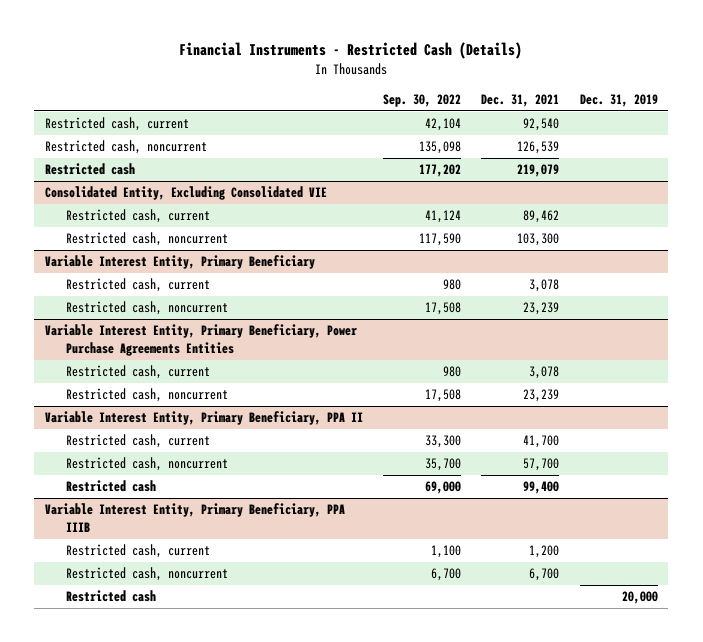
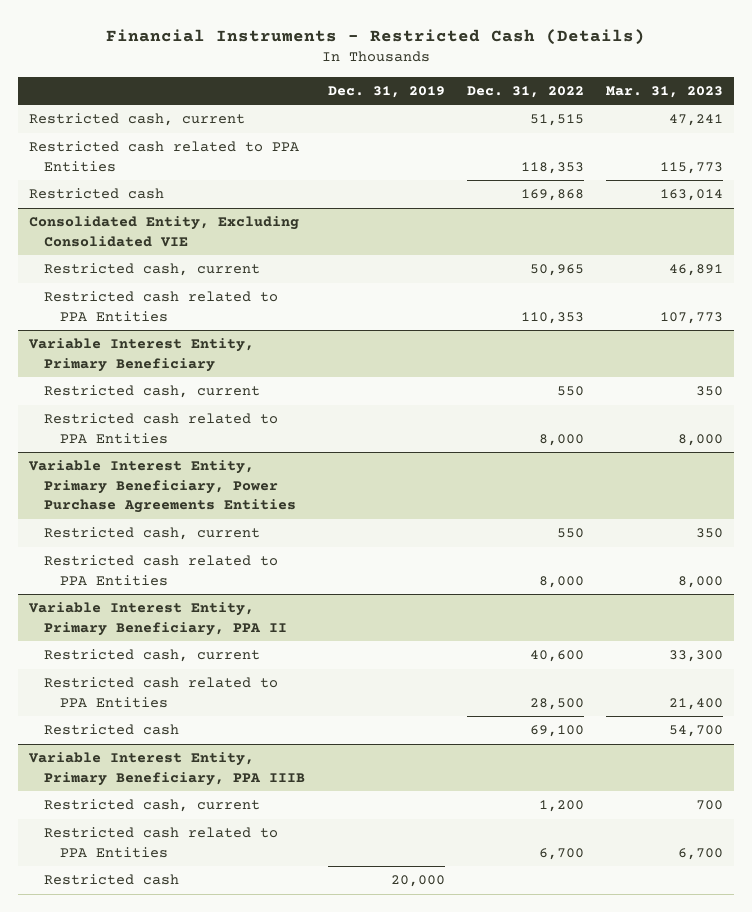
- | Sep. 30, 2022 | Dec. 31, 2021 | Dec. 31, 2019
+ | Dec. 31, 2019 | Dec. 31, 2022 | Mar. 31, 2023
- Restricted cash, noncurrent | 135,098 | 126,539 |
+ Restricted cash related to PPA Entities | | 118,353 | 115,773
@ Consolidated Entity, Excluding Consolidated VIE
- Restricted cash, noncurrent | 117,590 | 103,300 |
+ Restricted cash related to PPA Entities | | 110,353 | 107,773
@ Variable Interest Entity, Primary Beneficiary
- Restricted cash, noncurrent | 17,508 | 23,239 |
+ Restricted cash related to PPA Entities | | 8,000 | 8,000
@ Variable Interest Entity, Primary Beneficiary, Power Purchase Agreements Entities
- Restricted cash, noncurrent | 17,508 | 23,239 |
+ Restricted cash related to PPA Entities | | 8,000 | 8,000
@ Variable Interest Entity, Primary Beneficiary, PPA II
- Restricted cash, noncurrent | 35,700 | 57,700 |
+ Restricted cash related to PPA Entities | | 28,500 | 21,400
@ Variable Interest Entity, Primary Beneficiary, PPA IIIB
- Restricted cash, noncurrent | 6,700 | 6,700 |
+ Restricted cash related to PPA Entities | | 6,700 | 6,700

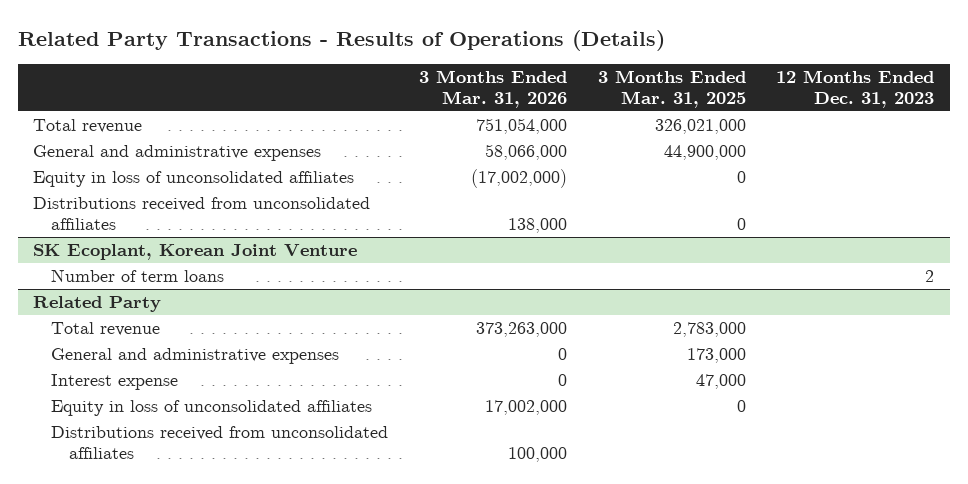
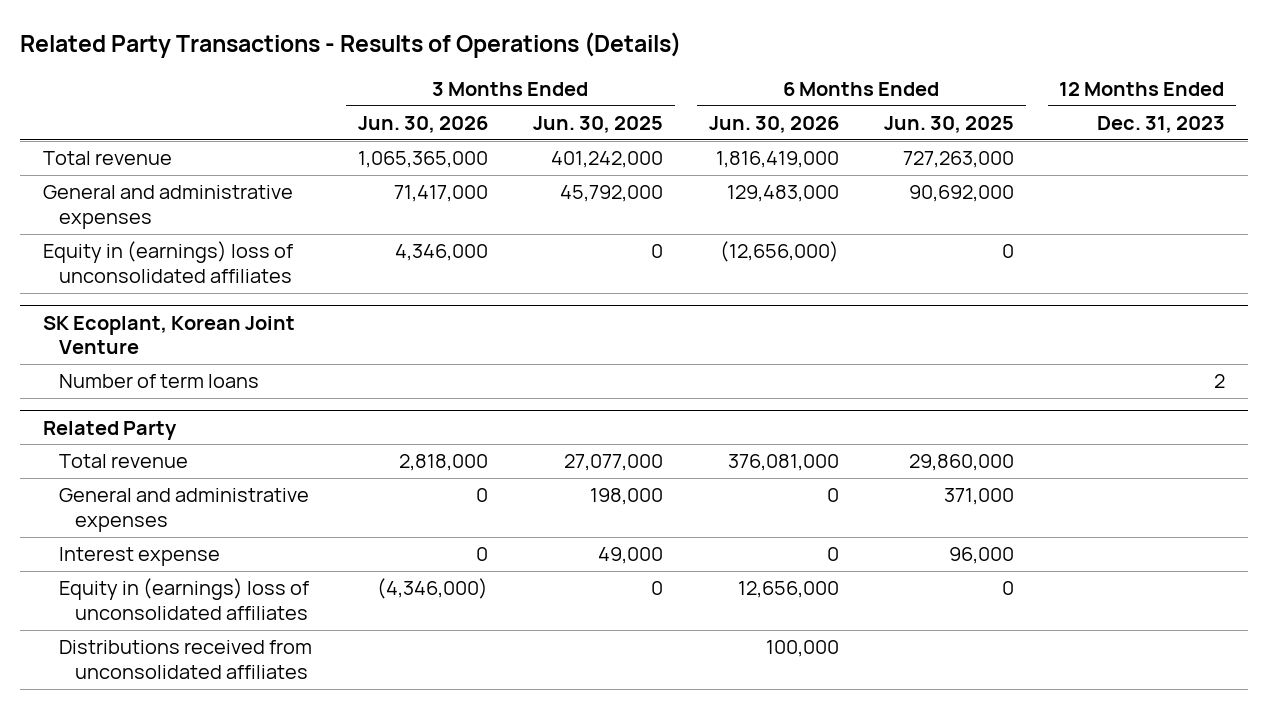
- | 3 Months Ended Mar. 31, 2026 | 3 Months Ended Mar. 31, 2025 | 12 Months Ended Dec. 31, 2023
+ | 3 Months Ended Jun. 30, 2026 | 3 Months Ended Jun. 30, 2025 | 6 Months Ended Jun. 30, 2026 | 6 Months Ended Jun. 30, 2025 | 12 Months Ended Dec. 31, 2023
- Equity in loss of unconsolidated affiliates | (17,002,000) | 0 |
- Distributions received from unconsolidated affiliates | 138,000 | 0 |
+ Equity in (earnings) loss of unconsolidated affiliates | 4,346,000 | 0 | (12,656,000) | 0 |
@ Related Party
- Equity in loss of unconsolidated affiliates | 17,002,000 | 0 |
+ Equity in (earnings) loss of unconsolidated affiliates | (4,346,000) | 0 | 12,656,000 | 0 |

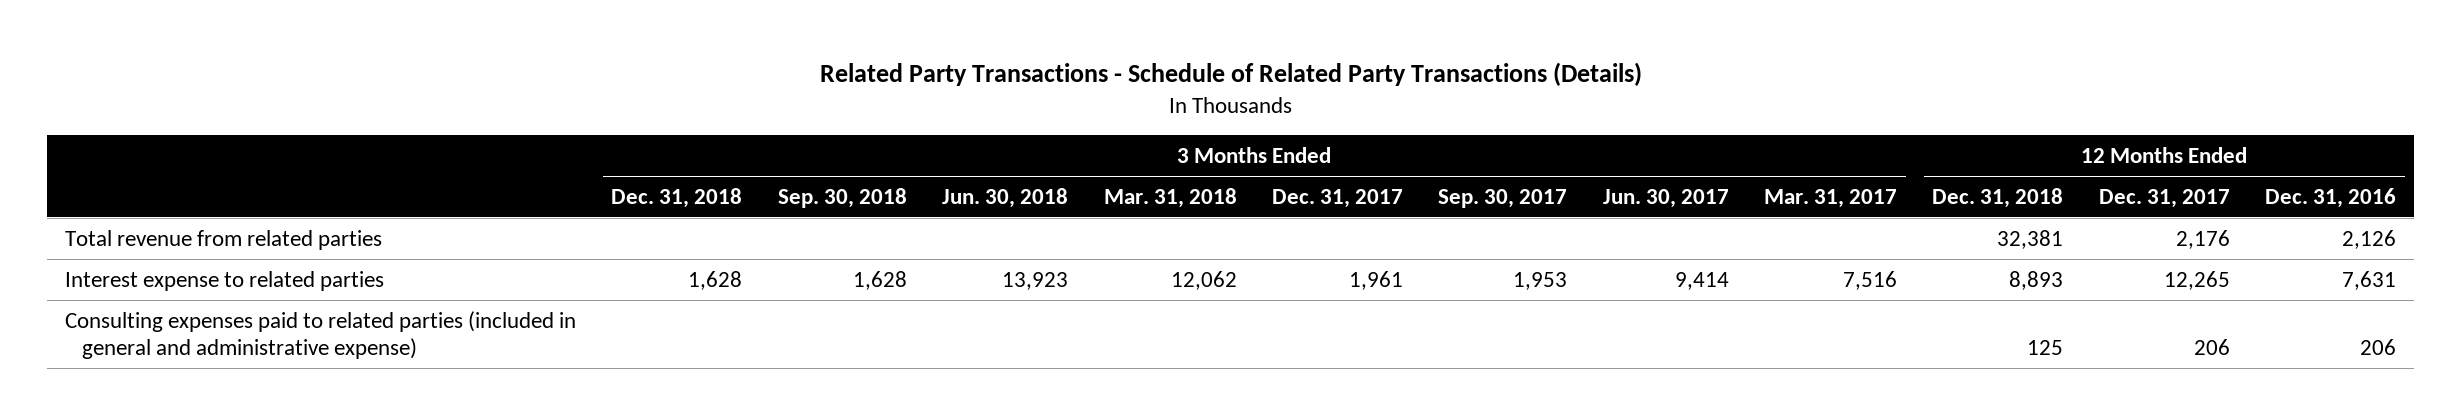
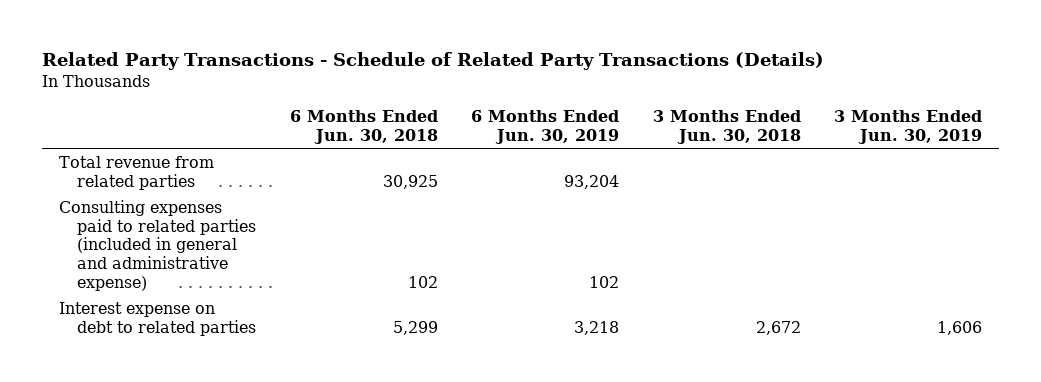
- | 3 Months Ended Dec. 31, 2018 | 3 Months Ended Sep. 30, 2018 | 3 Months Ended Jun. 30, 2018 | 3 Months Ended Mar. 31, 2018 | 3 Months Ended Dec. 31, 2017 | 3 Months Ended Sep. 30, 2017 | 3 Months Ended Jun. 30, 2017 | 3 Months Ended Mar. 31, 2017 | 12 Months Ended Dec. 31, 2018 | 12 Months Ended Dec. 31, 2017 | 12 Months Ended Dec. 31, 2016
+ | 6 Months Ended Jun. 30, 2018 | 6 Months Ended Jun. 30, 2019 | 3 Months Ended Jun. 30, 2018 | 3 Months Ended Jun. 30, 2019
- Interest expense to related parties | 1,628 | 1,628 | 13,923 | 12,062 | 1,961 | 1,953 | 9,414 | 7,516 | 8,893 | 12,265 | 7,631
+ Interest expense on debt to related parties | 5,299 | 3,218 | 2,672 | 1,606

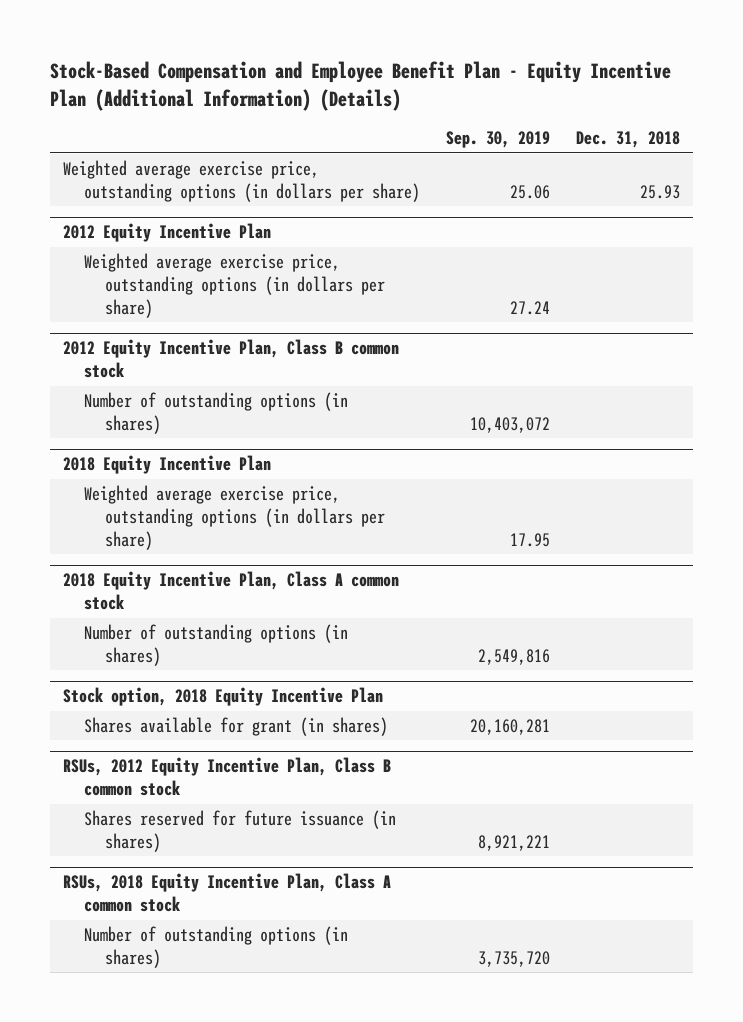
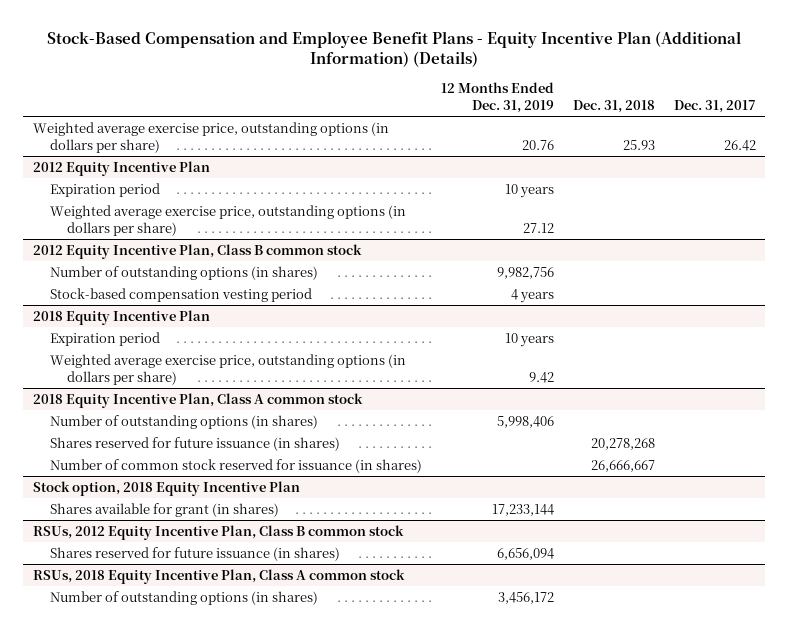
- Stock-Based Compensation and Employee Benefit Plan - Equity Incentive Plan (Additional Information) (Details)
+ Stock-Based Compensation and Employee Benefit Plans - Equity Incentive Plan (Additional Information) (Details)
- | Sep. 30, 2019 | Dec. 31, 2018
+ | 12 Months Ended Dec. 31, 2019 | Dec. 31, 2018 | Dec. 31, 2017
@ 2012 Equity Incentive Plan
+ Expiration period | 10 years | |
@ 2012 Equity Incentive Plan, Class B common stock
+ Stock-based compensation vesting period | 4 years | |
@ 2018 Equity Incentive Plan
+ Expiration period | 10 years | |
@ 2018 Equity Incentive Plan, Class A common stock
+ Shares reserved for future issuance (in shares) | | 20,278,268 |
+ Number of common stock reserved for issuance (in shares) | | 26,666,667 |

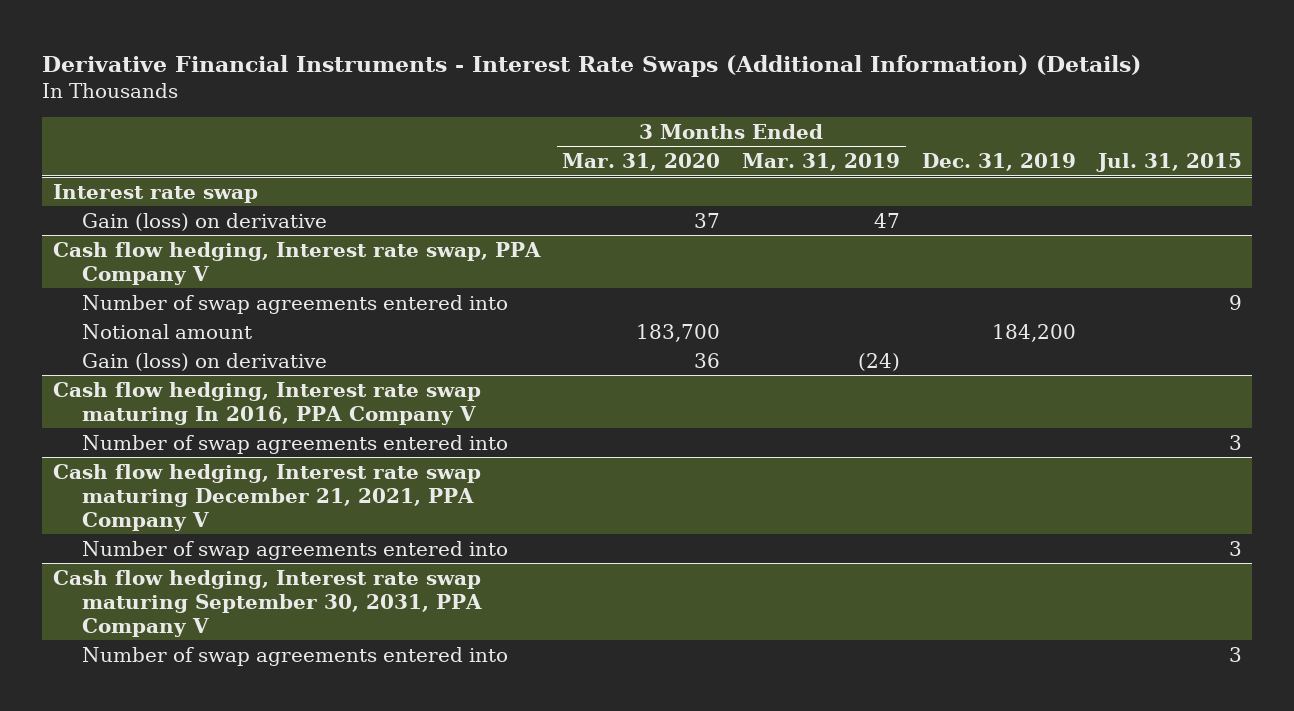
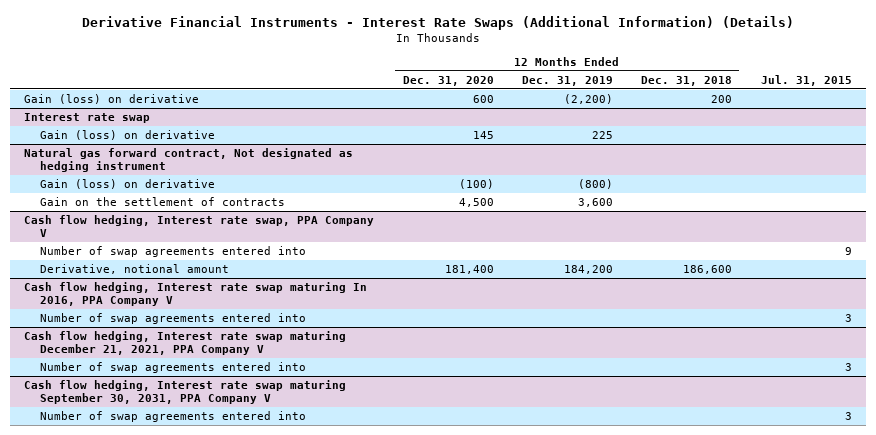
- | 3 Months Ended Mar. 31, 2020 | 3 Months Ended Mar. 31, 2019 | Dec. 31, 2019 | Jul. 31, 2015
+ | 12 Months Ended Dec. 31, 2020 | 12 Months Ended Dec. 31, 2019 | 12 Months Ended Dec. 31, 2018 | Jul. 31, 2015
+ Gain (loss) on derivative | 600 | (2,200) | 200 |
+ Natural gas forward contract, Not designated as hedging instrument
+ Gain (loss) on derivative | (100) | (800) | |
+ Gain on the settlement of contracts | 4,500 | 3,600 | |
@ Cash flow hedging, Interest rate swap, PPA Company V
- Notional amount | 183,700 | | 184,200 |
- Gain (loss) on derivative | 36 | (24) | |
+ Derivative, notional amount | 181,400 | 184,200 | 186,600 |

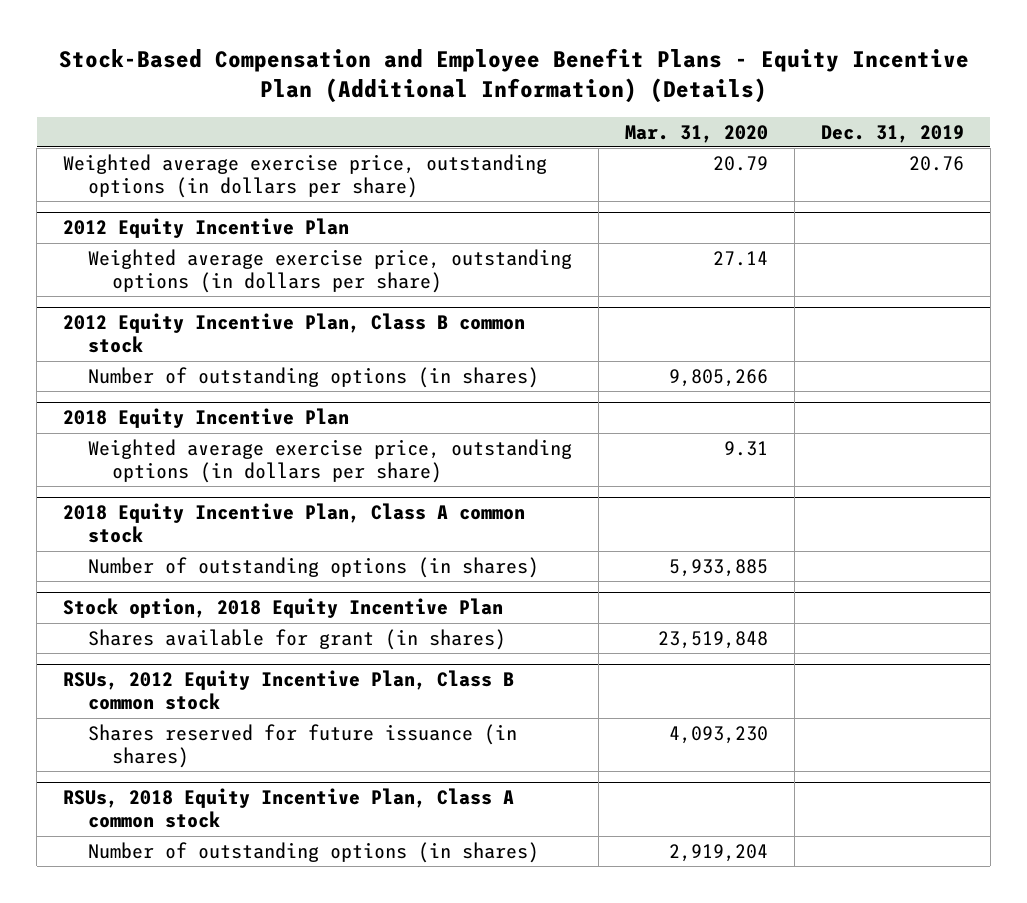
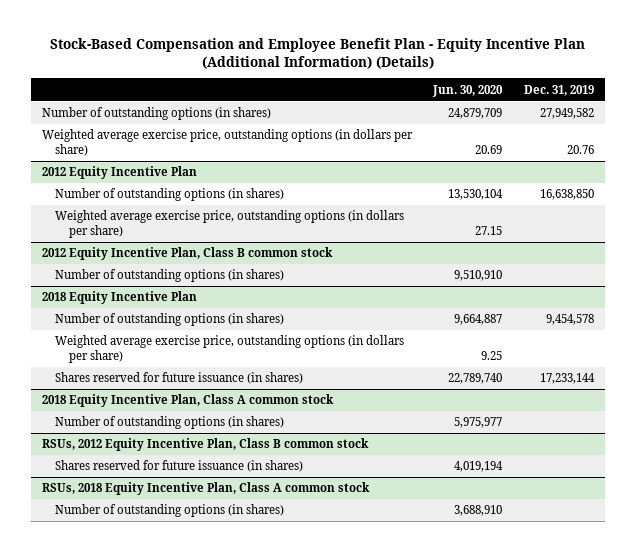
- Stock-Based Compensation and Employee Benefit Plans - Equity Incentive Plan (Additional Information) (Details)
+ Stock-Based Compensation and Employee Benefit Plan - Equity Incentive Plan (Additional Information) (Details)
- | Mar. 31, 2020 | Dec. 31, 2019
+ | Jun. 30, 2020 | Dec. 31, 2019
+ Number of outstanding options (in shares) | 24,879,709 | 27,949,582
@ 2012 Equity Incentive Plan
+ Number of outstanding options (in shares) | 13,530,104 | 16,638,850
@ 2018 Equity Incentive Plan
+ Number of outstanding options (in shares) | 9,664,887 | 9,454,578
+ Shares reserved for future issuance (in shares) | 22,789,740 | 17,233,144
- Stock option, 2018 Equity Incentive Plan
- Shares available for grant (in shares) | 23,519,848 |

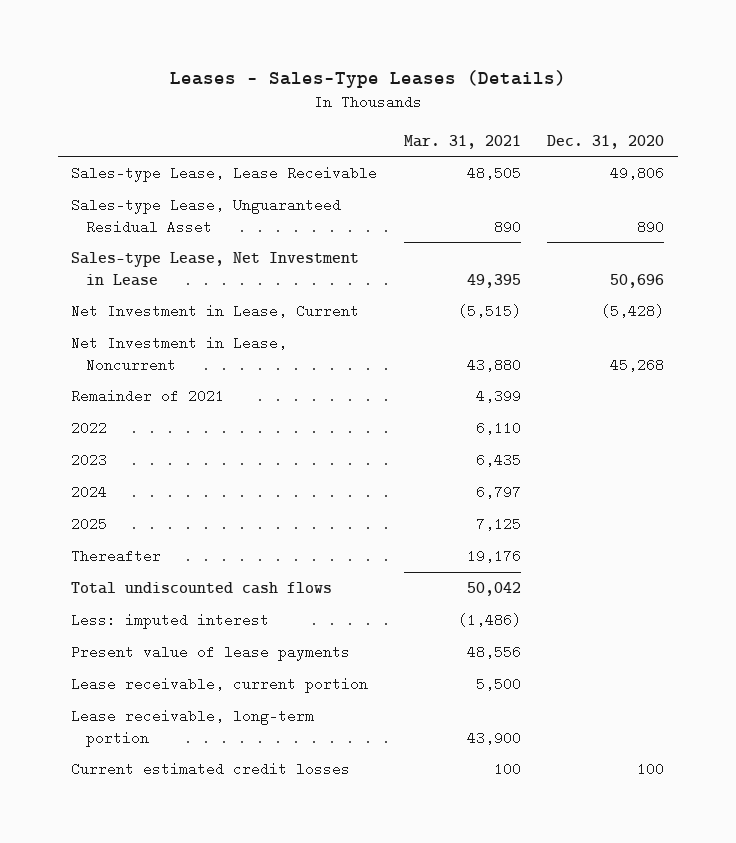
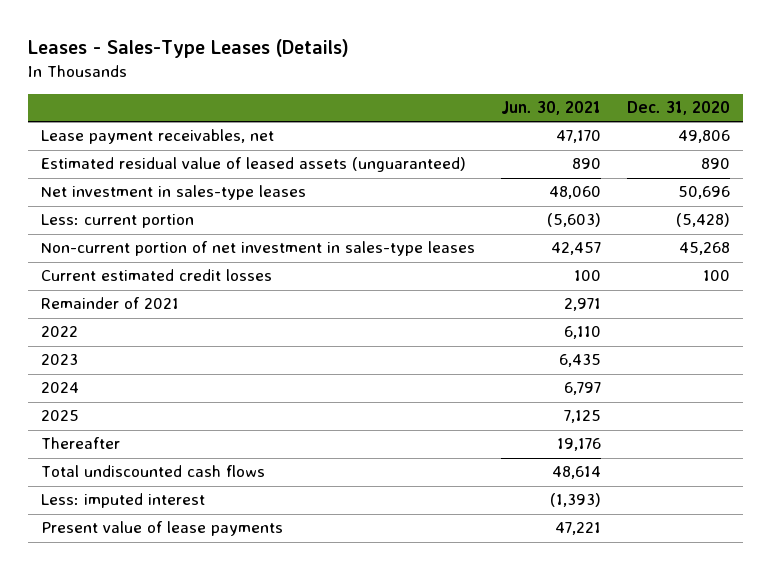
- | Mar. 31, 2021 | Dec. 31, 2020
+ | Jun. 30, 2021 | Dec. 31, 2020
- Sales-type Lease, Lease Receivable | 48,505 | 49,806
- Sales-type Lease, Unguaranteed Residual Asset | 890 | 890
- Sales-type Lease, Net Investment in Lease | 49,395 | 50,696
- Net Investment in Lease, Current | (5,515) | (5,428)
- Net Investment in Lease, Noncurrent | 43,880 | 45,268
+ Lease payment receivables, net | 47,170 | 49,806
+ Estimated residual value of leased assets (unguaranteed) | 890 | 890
+ Net investment in sales-type leases | 48,060 | 50,696
+ Less: current portion | (5,603) | (5,428)
+ Non-current portion of net investment in sales-type leases | 42,457 | 45,268
moved up: Current estimated credit losses | 100 | 100
- Lease receivable, current portion | 5,500 |
- Lease receivable, long-term portion | 43,900 |

